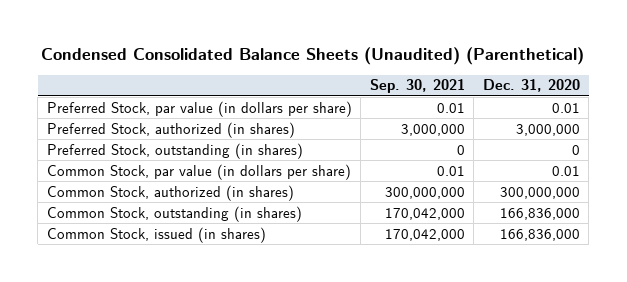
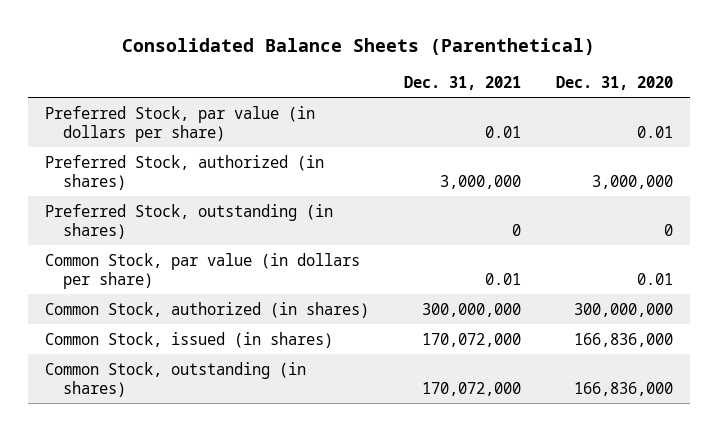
- Condensed Consolidated Balance Sheets (Unaudited) (Parenthetical)
+ Consolidated Balance Sheets (Parenthetical)
- | Sep. 30, 2021 | Dec. 31, 2020
+ | Dec. 31, 2021 | Dec. 31, 2020
moved down: Common Stock, outstanding (in shares) | 170,072,000 | 166,836,000

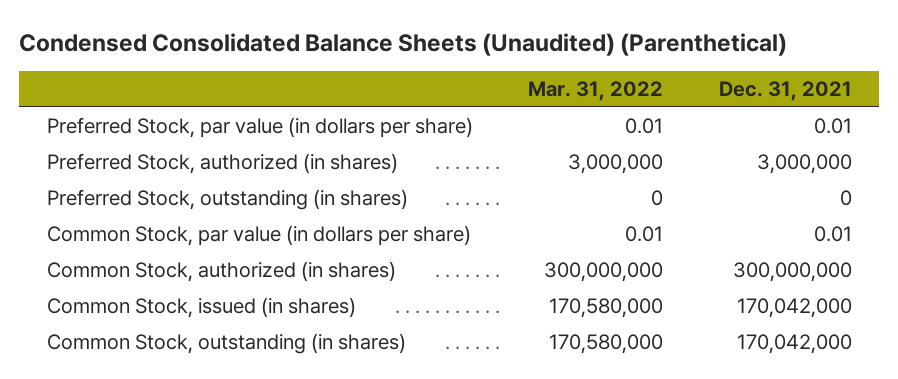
- Consolidated Balance Sheets (Parenthetical)
+ Condensed Consolidated Balance Sheets (Unaudited) (Parenthetical)
- | Dec. 31, 2021 | Dec. 31, 2020
+ | Mar. 31, 2022 | Dec. 31, 2021
- Common Stock, issued (in shares) | 170,072,000 | 166,836,000
- Common Stock, outstanding (in shares) | 170,072,000 | 166,836,000
+ Common Stock, issued (in shares) | 170,580,000 | 170,042,000
+ Common Stock, outstanding (in shares) | 170,580,000 | 170,042,000

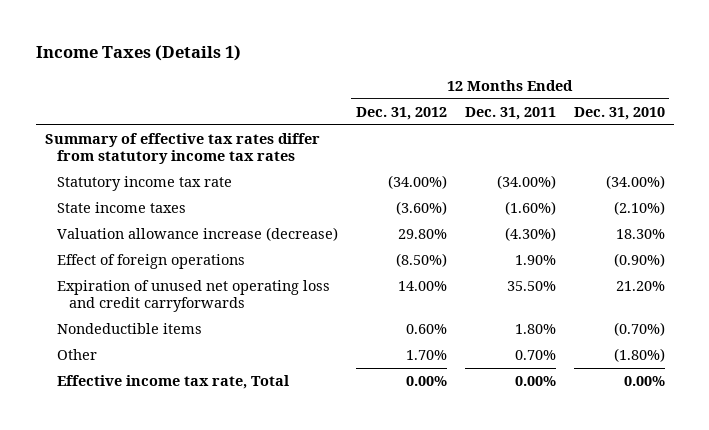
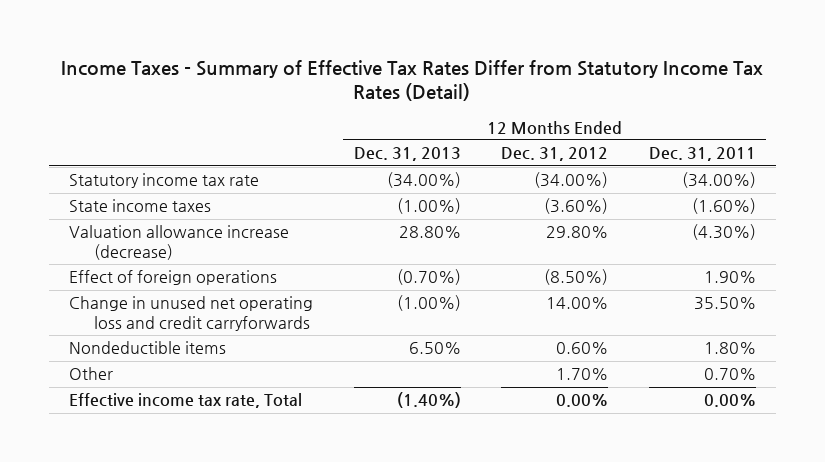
- Income Taxes (Details 1)
+ Income Taxes - Summary of Effective Tax Rates Differ from Statutory Income Tax Rates (Detail)
- | 12 Months Ended Dec. 31, 2012 | 12 Months Ended Dec. 31, 2011 | 12 Months Ended Dec. 31, 2010
+ | 12 Months Ended Dec. 31, 2013 | 12 Months Ended Dec. 31, 2012 | 12 Months Ended Dec. 31, 2011
- Summary of effective tax rates differ from statutory income tax rates
- Expiration of unused net operating loss and credit carryforwards | 14.00% | 35.50% | 21.20%
+ Change in unused net operating loss and credit carryforwards | (1.00%) | 14.00% | 35.50%

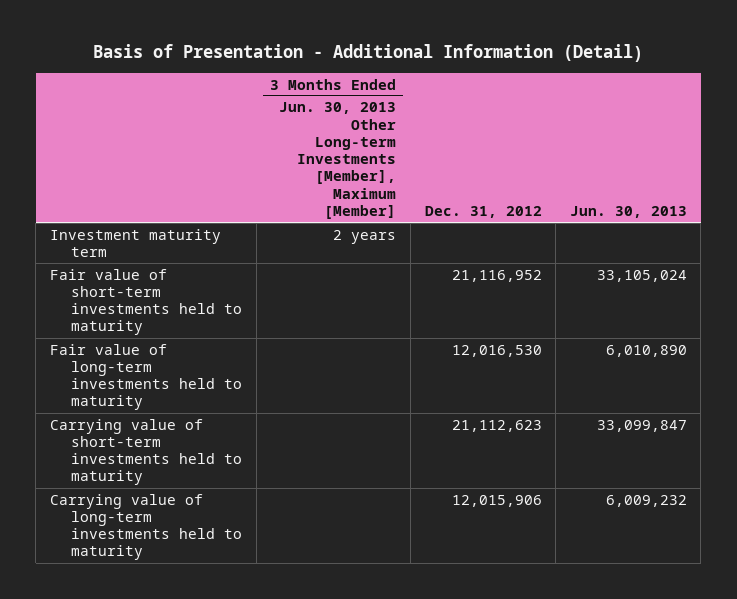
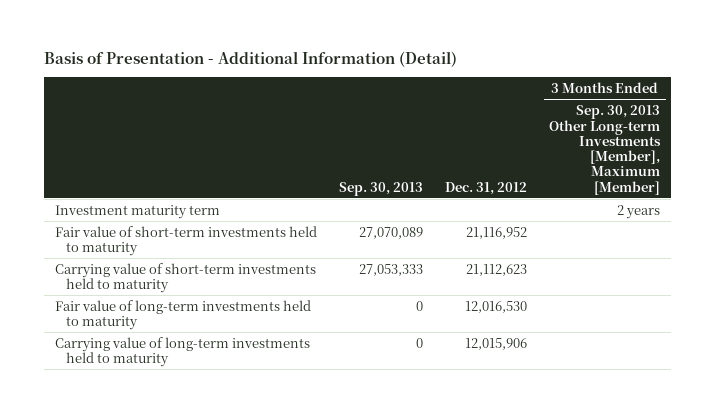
- | 3 Months Ended Jun. 30, 2013 Other Long-term Investments [Member], Maximum [Member] | Dec. 31, 2012 | Jun. 30, 2013
+ | Sep. 30, 2013 | Dec. 31, 2012 | 3 Months Ended Sep. 30, 2013 Other Long-term Investments [Member], Maximum [Member]
moved down: Fair value of long-term investments held to maturity | 0 | 12,016,530 |

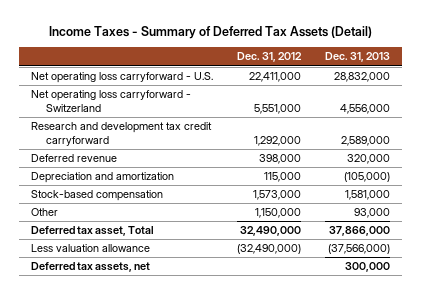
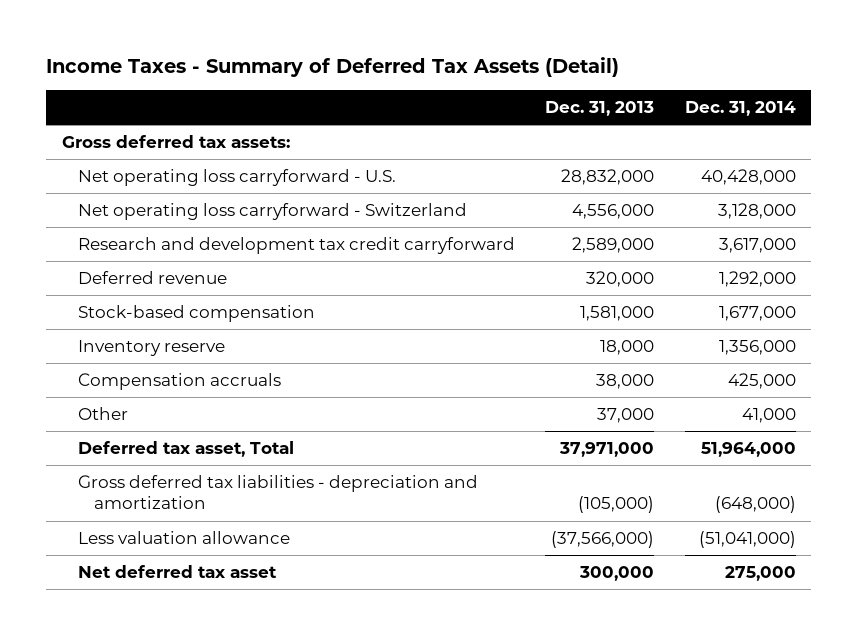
- | Dec. 31, 2012 | Dec. 31, 2013
+ | Dec. 31, 2013 | Dec. 31, 2014
+ Gross deferred tax assets:
- Depreciation and amortization | 115,000 | (105,000)
- Other | 1,150,000 | 93,000
- Deferred tax asset, Total | 32,490,000 | 37,866,000
+ Inventory reserve | 18,000 | 1,356,000
+ Compensation accruals | 38,000 | 425,000
+ Other | 37,000 | 41,000
+ Deferred tax asset, Total | 37,971,000 | 51,964,000
+ Gross deferred tax liabilities - depreciation and amortization | (105,000) | (648,000)
- Deferred tax assets, net | | 300,000
+ Net deferred tax asset | 300,000 | 275,000

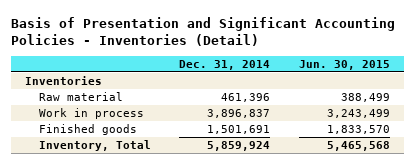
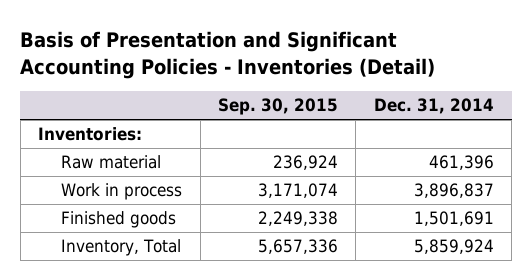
- | Dec. 31, 2014 | Jun. 30, 2015
+ | Sep. 30, 2015 | Dec. 31, 2014
- Inventories
+ Inventories:

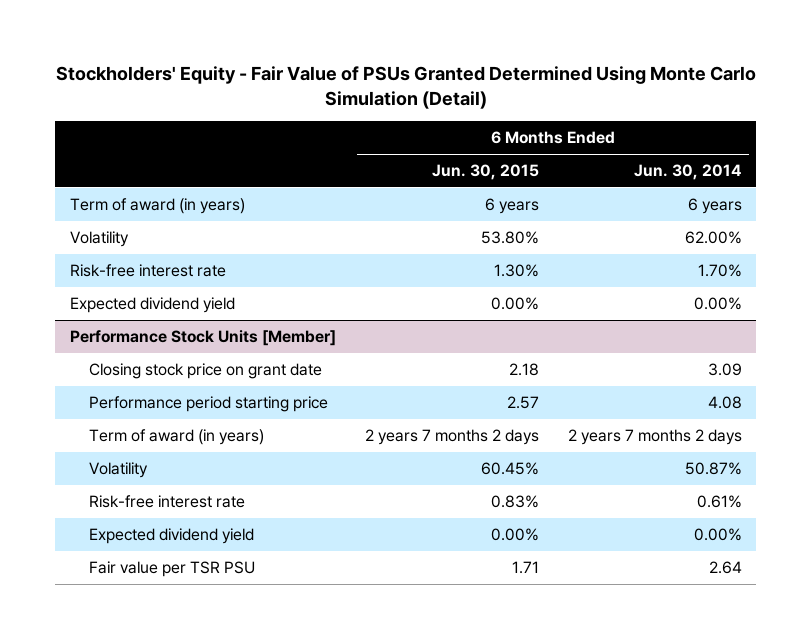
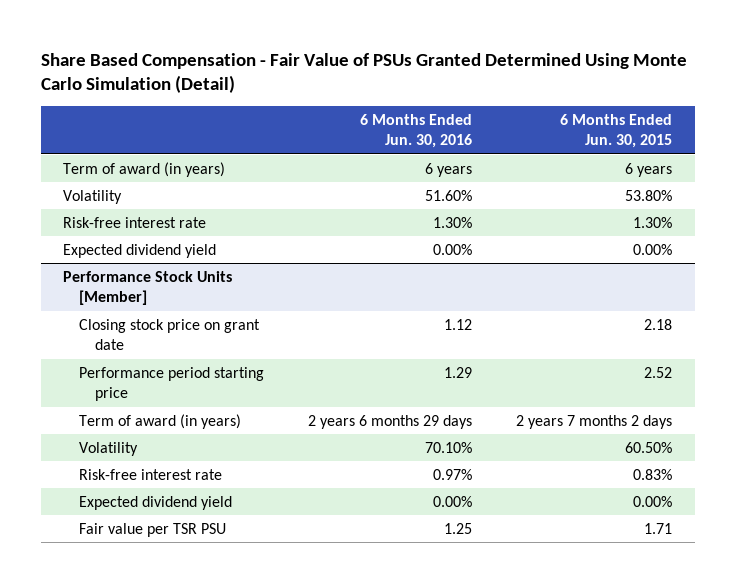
- Stockholders' Equity - Fair Value of PSUs Granted Determined Using Monte Carlo Simulation (Detail)
+ Share Based Compensation - Fair Value of PSUs Granted Determined Using Monte Carlo Simulation (Detail)
- | 6 Months Ended Jun. 30, 2015 | 6 Months Ended Jun. 30, 2014
+ | 6 Months Ended Jun. 30, 2016 | 6 Months Ended Jun. 30, 2015
@ Performance Stock Units [Member]
- Performance period starting price | 2.57 | 4.08
+ Performance period starting price | 1.29 | 2.52
- Volatility | 60.45% | 50.87%
+ Volatility | 70.10% | 60.50%

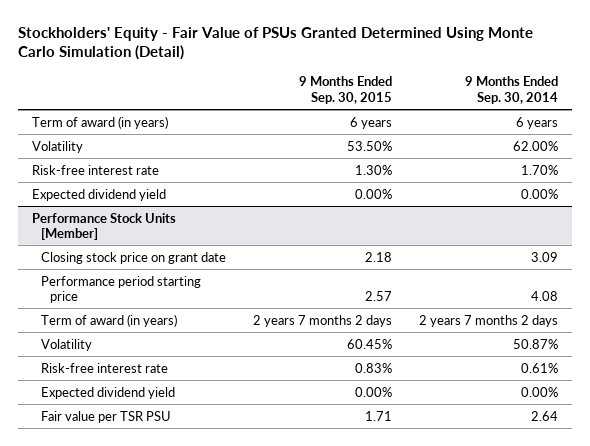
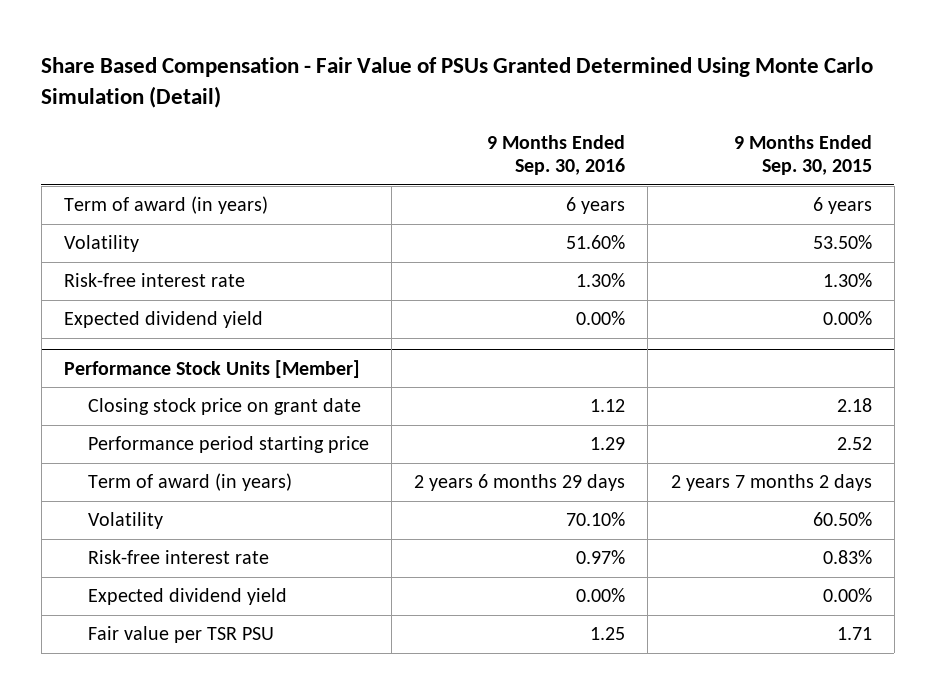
- Stockholders' Equity - Fair Value of PSUs Granted Determined Using Monte Carlo Simulation (Detail)
+ Share Based Compensation - Fair Value of PSUs Granted Determined Using Monte Carlo Simulation (Detail)
- | 9 Months Ended Sep. 30, 2015 | 9 Months Ended Sep. 30, 2014
+ | 9 Months Ended Sep. 30, 2016 | 9 Months Ended Sep. 30, 2015
@ Performance Stock Units [Member]
- Performance period starting price | 2.57 | 4.08
+ Performance period starting price | 1.29 | 2.52
- Volatility | 60.45% | 50.87%
+ Volatility | 70.10% | 60.50%

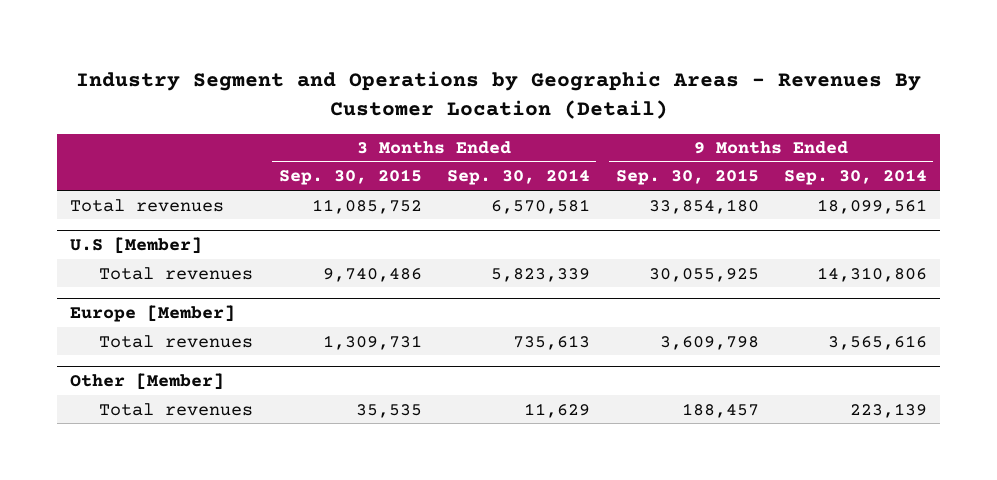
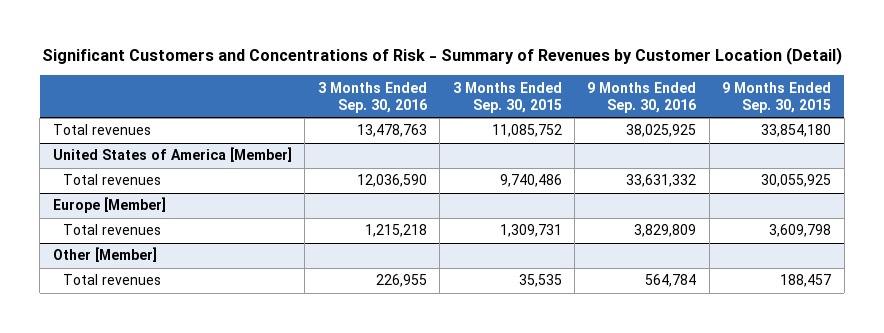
- Industry Segment and Operations by Geographic Areas - Revenues By Customer Location (Detail)
+ Significant Customers and Concentrations of Risk - Summary of Revenues by Customer Location (Detail)
- | 3 Months Ended Sep. 30, 2015 | 3 Months Ended Sep. 30, 2014 | 9 Months Ended Sep. 30, 2015 | 9 Months Ended Sep. 30, 2014
+ | 3 Months Ended Sep. 30, 2016 | 3 Months Ended Sep. 30, 2015 | 9 Months Ended Sep. 30, 2016 | 9 Months Ended Sep. 30, 2015
- U.S [Member]
+ United States of America [Member]

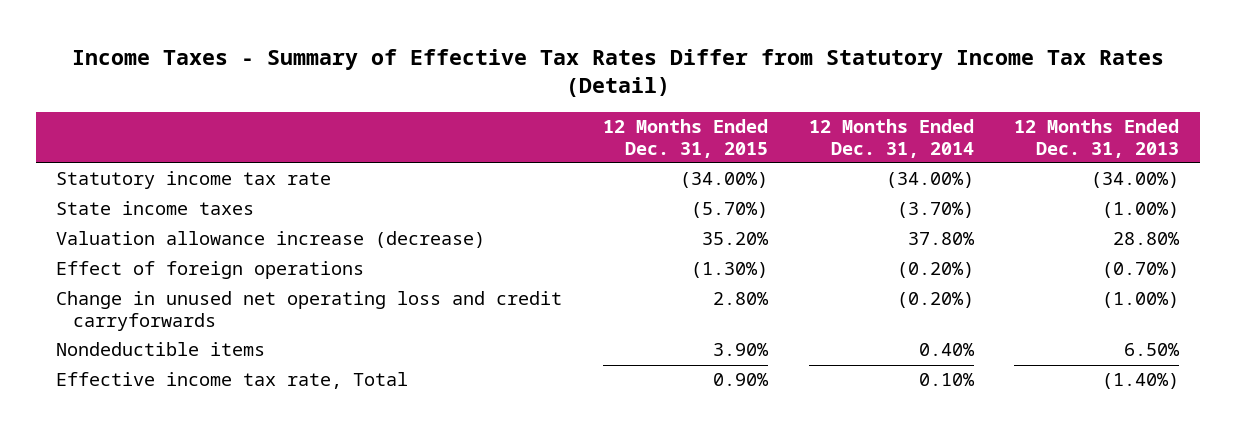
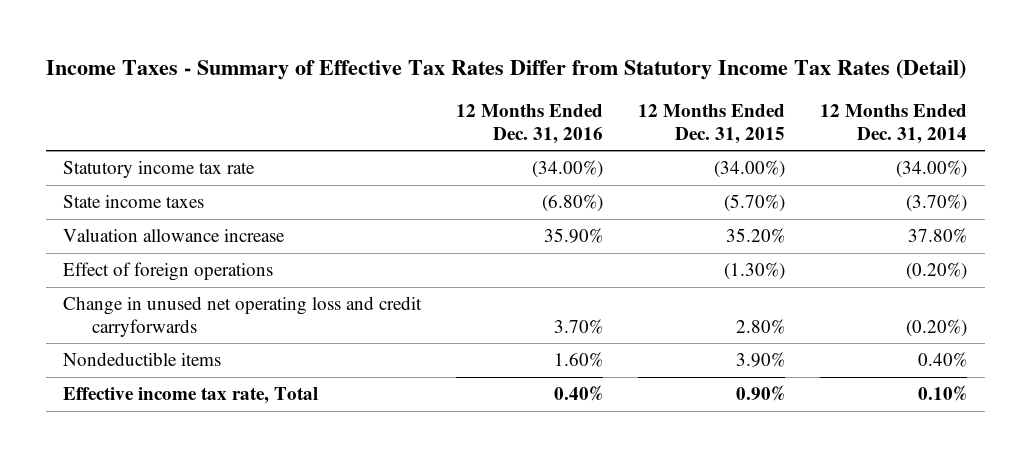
- | 12 Months Ended Dec. 31, 2015 | 12 Months Ended Dec. 31, 2014 | 12 Months Ended Dec. 31, 2013
+ | 12 Months Ended Dec. 31, 2016 | 12 Months Ended Dec. 31, 2015 | 12 Months Ended Dec. 31, 2014
- Valuation allowance increase (decrease) | 35.20% | 37.80% | 28.80%
+ Valuation allowance increase | 35.90% | 35.20% | 37.80%

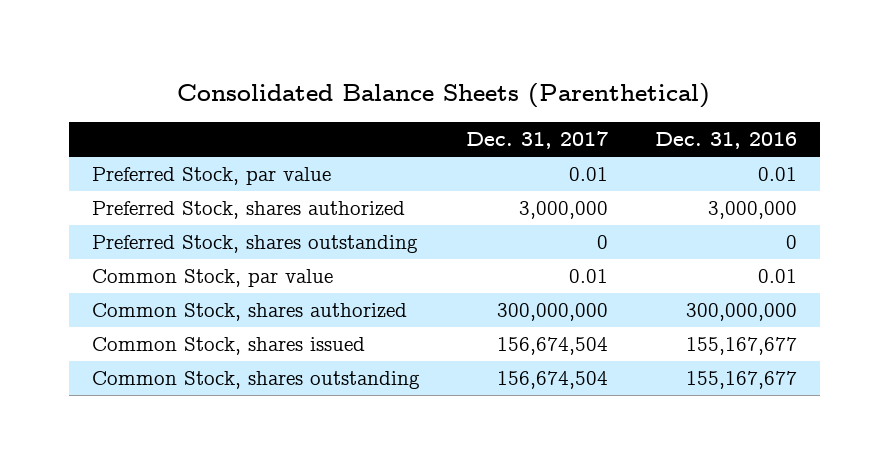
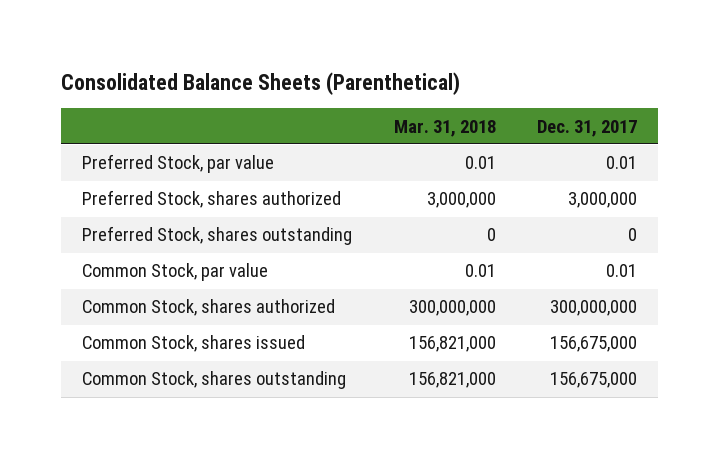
- | Dec. 31, 2017 | Dec. 31, 2016
+ | Mar. 31, 2018 | Dec. 31, 2017
- Common Stock, shares issued | 156,674,504 | 155,167,677
- Common Stock, shares outstanding | 156,674,504 | 155,167,677
+ Common Stock, shares issued | 156,821,000 | 156,675,000
+ Common Stock, shares outstanding | 156,821,000 | 156,675,000

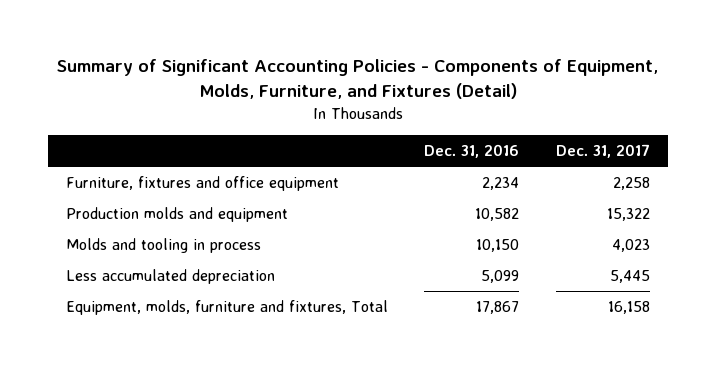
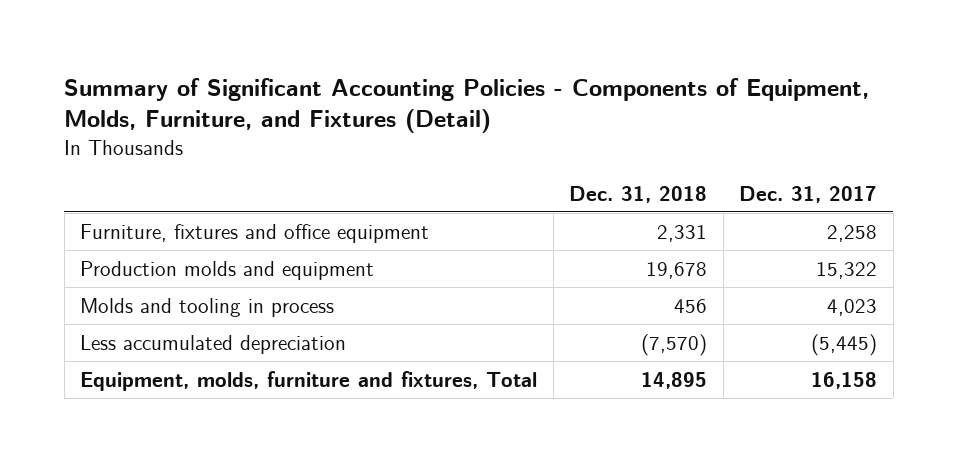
- | Dec. 31, 2016 | Dec. 31, 2017
+ | Dec. 31, 2018 | Dec. 31, 2017
- Less accumulated depreciation | 5,099 | 5,445
+ Less accumulated depreciation | (7,570) | (5,445)

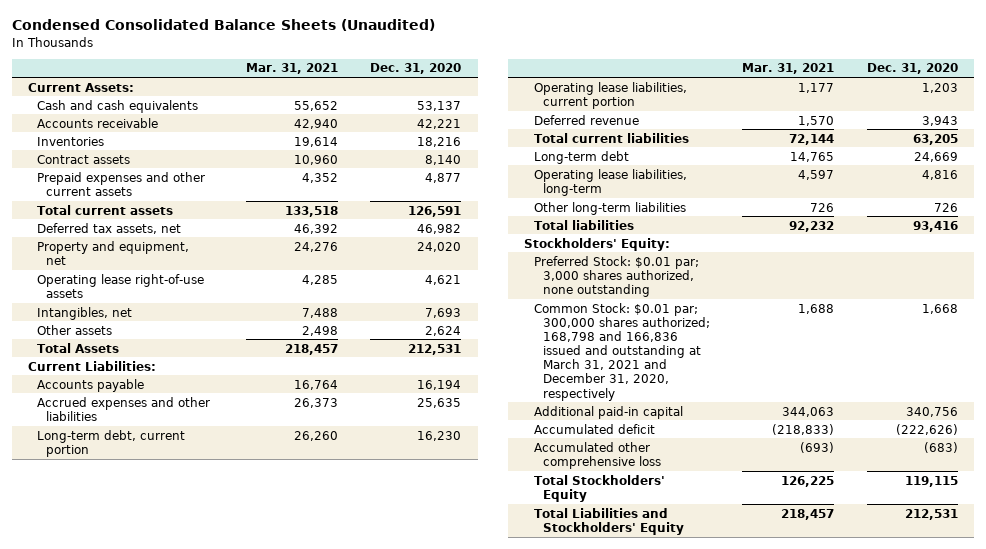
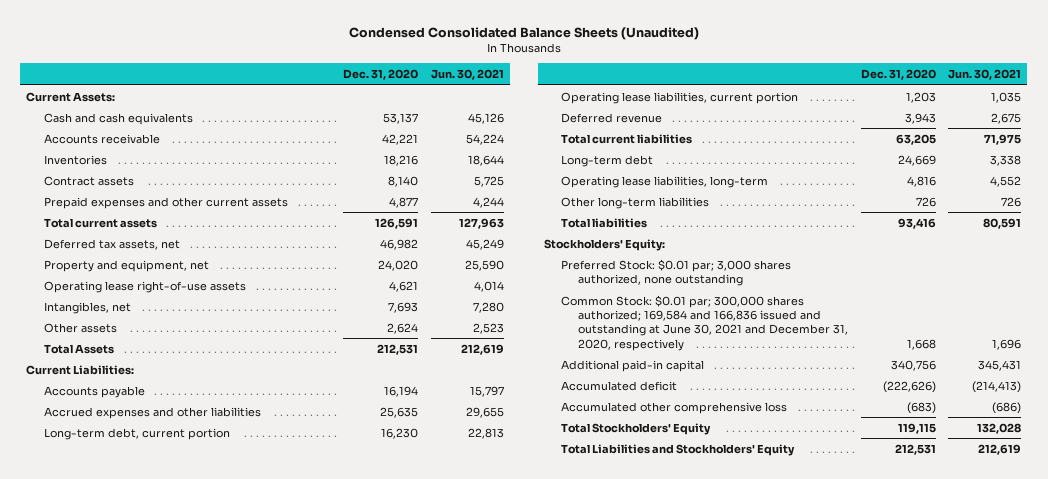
- | Mar. 31, 2021 | Dec. 31, 2020
+ | Dec. 31, 2020 | Jun. 30, 2021
- Common Stock: $0.01 par; 300,000 shares authorized; 168,798 and 166,836 issued and outstanding at March 31, 2021 and December 31, 2020, respectively | 1,688 | 1,668
+ Common Stock: $0.01 par; 300,000 shares authorized; 169,584 and 166,836 issued and outstanding at June 30, 2021 and December 31, 2020, respectively | 1,668 | 1,696

